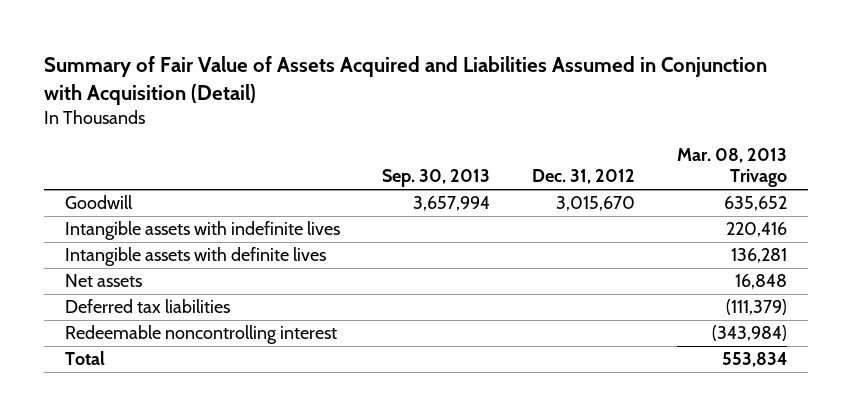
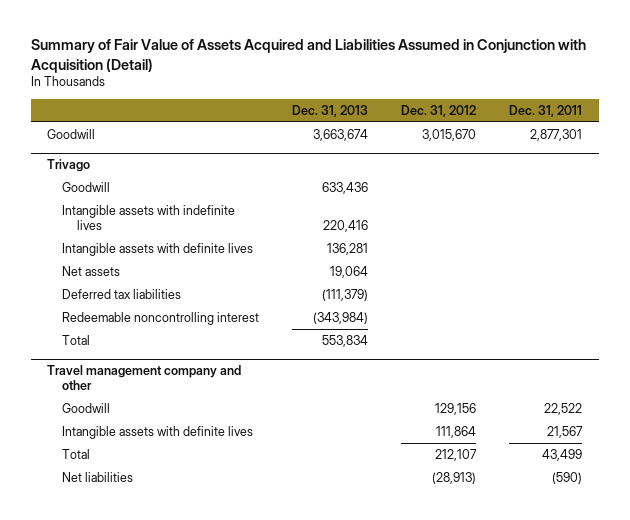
- | Sep. 30, 2013 | Dec. 31, 2012 | Mar. 08, 2013 Trivago
+ | Dec. 31, 2013 | Dec. 31, 2012 | Dec. 31, 2011
- Intangible assets with indefinite lives | | | 220,416
- Intangible assets with definite lives | | | 136,281
- Net assets | | | 16,848
- Deferred tax liabilities | | | (111,379)
- Redeemable noncontrolling interest | | | (343,984)
- Total | | | 553,834
+ Trivago
+ Goodwill | 633,436 | |
+ Intangible assets with indefinite lives | 220,416 | |
+ Intangible assets with definite lives | 136,281 | |
+ Net assets | 19,064 | |
+ Deferred tax liabilities | (111,379) | |
+ Redeemable noncontrolling interest | (343,984) | |
+ Total | 553,834 | |
+ Travel management company and other
+ Goodwill | | 129,156 | 22,522
+ Intangible assets with definite lives | | 111,864 | 21,567
+ Total | | 212,107 | 43,499
+ Net liabilities | | (28,913) | (590)

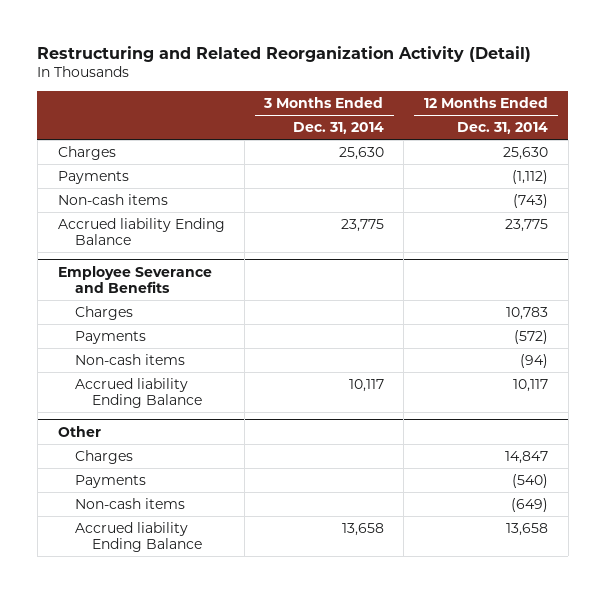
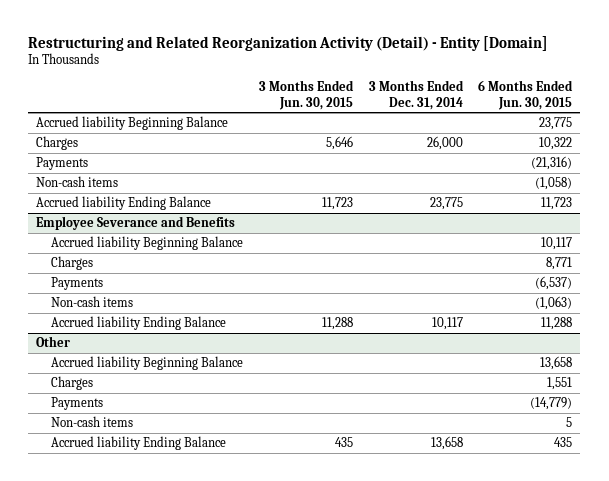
- Restructuring and Related Reorganization Activity (Detail)
+ Restructuring and Related Reorganization Activity (Detail) - Entity [Domain]
- | 3 Months Ended Dec. 31, 2014 | 12 Months Ended Dec. 31, 2014
+ | 3 Months Ended Jun. 30, 2015 | 3 Months Ended Dec. 31, 2014 | 6 Months Ended Jun. 30, 2015
- Charges | 25,630 | 25,630
+ Accrued liability Beginning Balance | | | 23,775
+ Charges | 5,646 | 26,000 | 10,322
@ Employee Severance and Benefits
+ Accrued liability Beginning Balance | | | 10,117
@ Other
+ Accrued liability Beginning Balance | | | 13,658

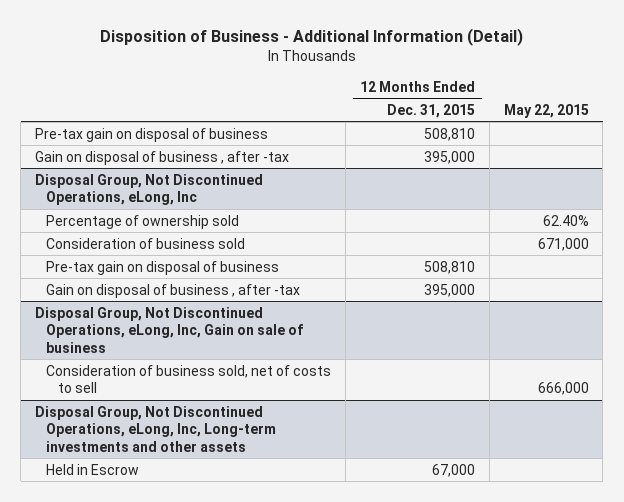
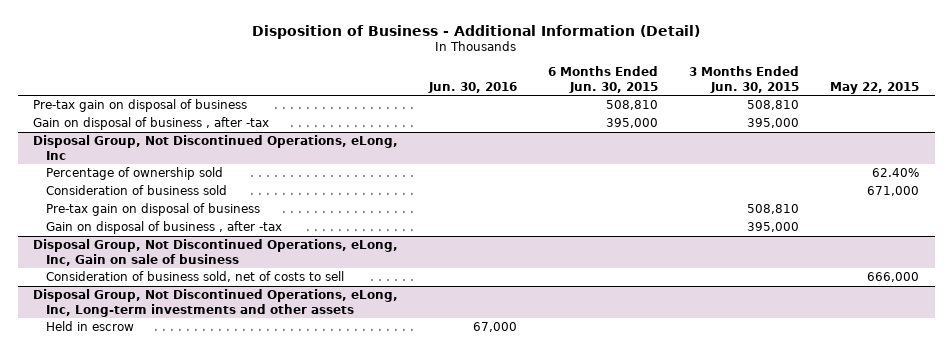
- | 12 Months Ended Dec. 31, 2015 | May 22, 2015
+ | Jun. 30, 2016 | 6 Months Ended Jun. 30, 2015 | 3 Months Ended Jun. 30, 2015 | May 22, 2015
@ Disposal Group, Not Discontinued Operations, eLong, Inc, Long-term investments and other assets
- Held in Escrow | 67,000 |
+ Held in escrow | 67,000 | | |

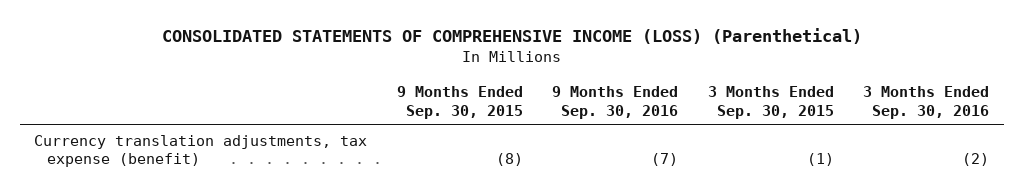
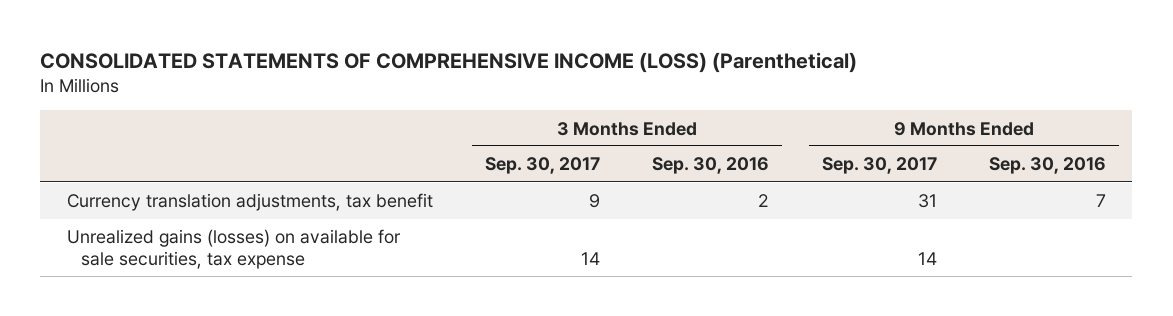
- | 9 Months Ended Sep. 30, 2015 | 9 Months Ended Sep. 30, 2016 | 3 Months Ended Sep. 30, 2015 | 3 Months Ended Sep. 30, 2016
+ | 3 Months Ended Sep. 30, 2017 | 3 Months Ended Sep. 30, 2016 | 9 Months Ended Sep. 30, 2017 | 9 Months Ended Sep. 30, 2016
- Currency translation adjustments, tax expense (benefit) | (8) | (7) | (1) | (2)
+ Currency translation adjustments, tax benefit | 9 | 2 | 31 | 7
+ Unrealized gains (losses) on available for sale securities, tax expense | 14 | | 14 |

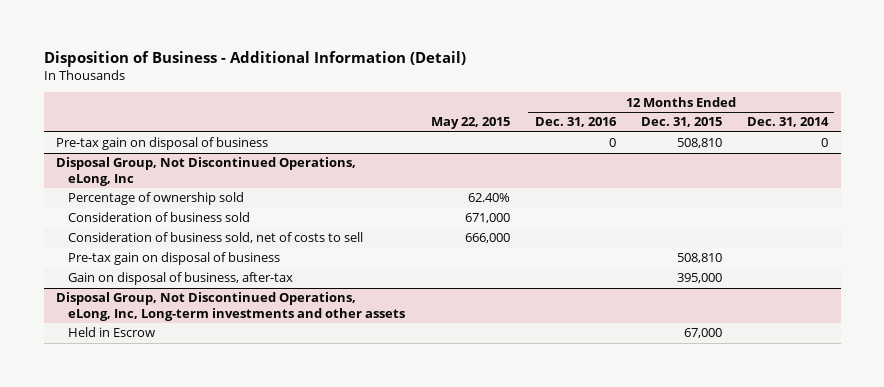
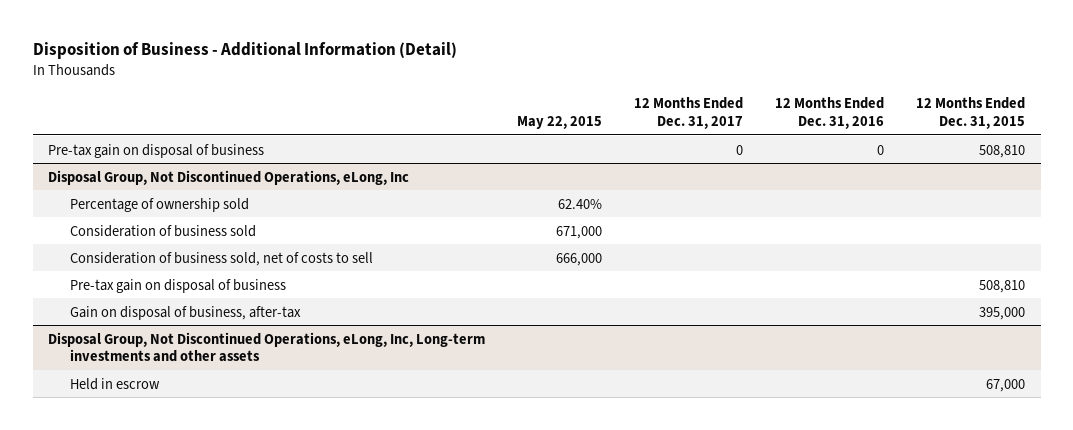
- | May 22, 2015 | 12 Months Ended Dec. 31, 2016 | 12 Months Ended Dec. 31, 2015 | 12 Months Ended Dec. 31, 2014
+ | May 22, 2015 | 12 Months Ended Dec. 31, 2017 | 12 Months Ended Dec. 31, 2016 | 12 Months Ended Dec. 31, 2015
@ Disposal Group, Not Discontinued Operations, eLong, Inc, Long-term investments and other assets
- Held in Escrow | | | 67,000 |
+ Held in escrow | | | | 67,000

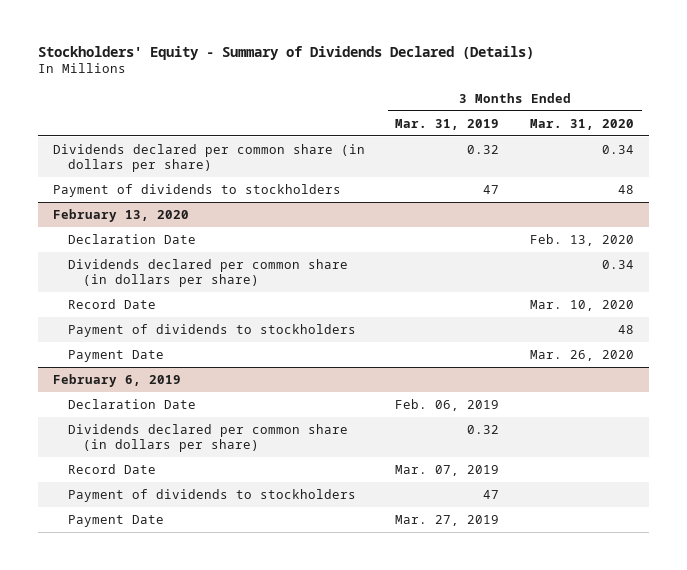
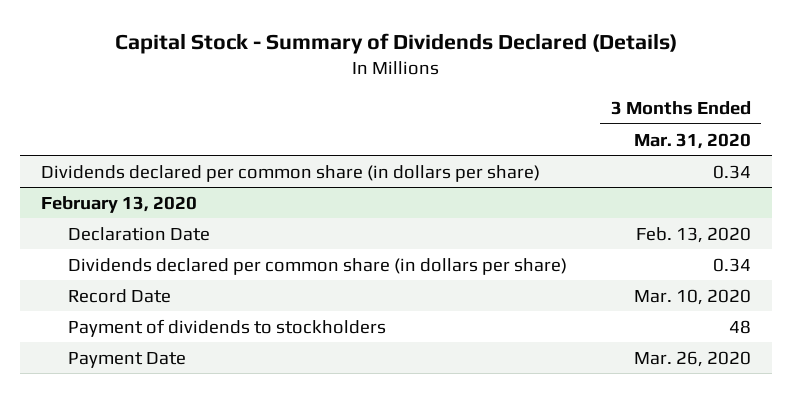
- Stockholders' Equity - Summary of Dividends Declared (Details)
+ Capital Stock - Summary of Dividends Declared (Details)
- | 3 Months Ended Mar. 31, 2019 | 3 Months Ended Mar. 31, 2020
+ | 3 Months Ended Mar. 31, 2020
- Payment of dividends to stockholders | 47 | 48
- February 6, 2019
- Declaration Date | Feb. 06, 2019 |
- Dividends declared per common share (in dollars per share) | 0.32 |
- Record Date | Mar. 07, 2019 |
- Payment of dividends to stockholders | 47 |
- Payment Date | Mar. 27, 2019 |

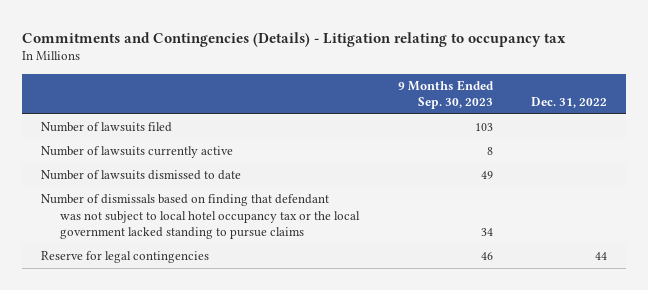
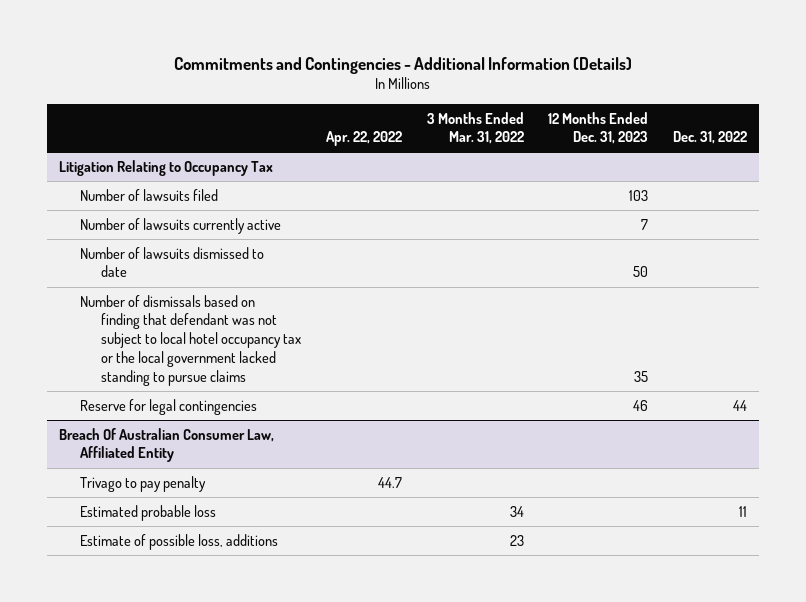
- Commitments and Contingencies (Details) - Litigation relating to occupancy tax
+ Commitments and Contingencies - Additional Information (Details)
- | 9 Months Ended Sep. 30, 2023 | Dec. 31, 2022
+ | Apr. 22, 2022 | 3 Months Ended Mar. 31, 2022 | 12 Months Ended Dec. 31, 2023 | Dec. 31, 2022
+ Litigation Relating to Occupancy Tax
+ Breach Of Australian Consumer Law, Affiliated Entity
+ Trivago to pay penalty | 44.7 | | |
+ Estimated probable loss | | 34 | | 11
+ Estimate of possible loss, additions | | 23 | |

